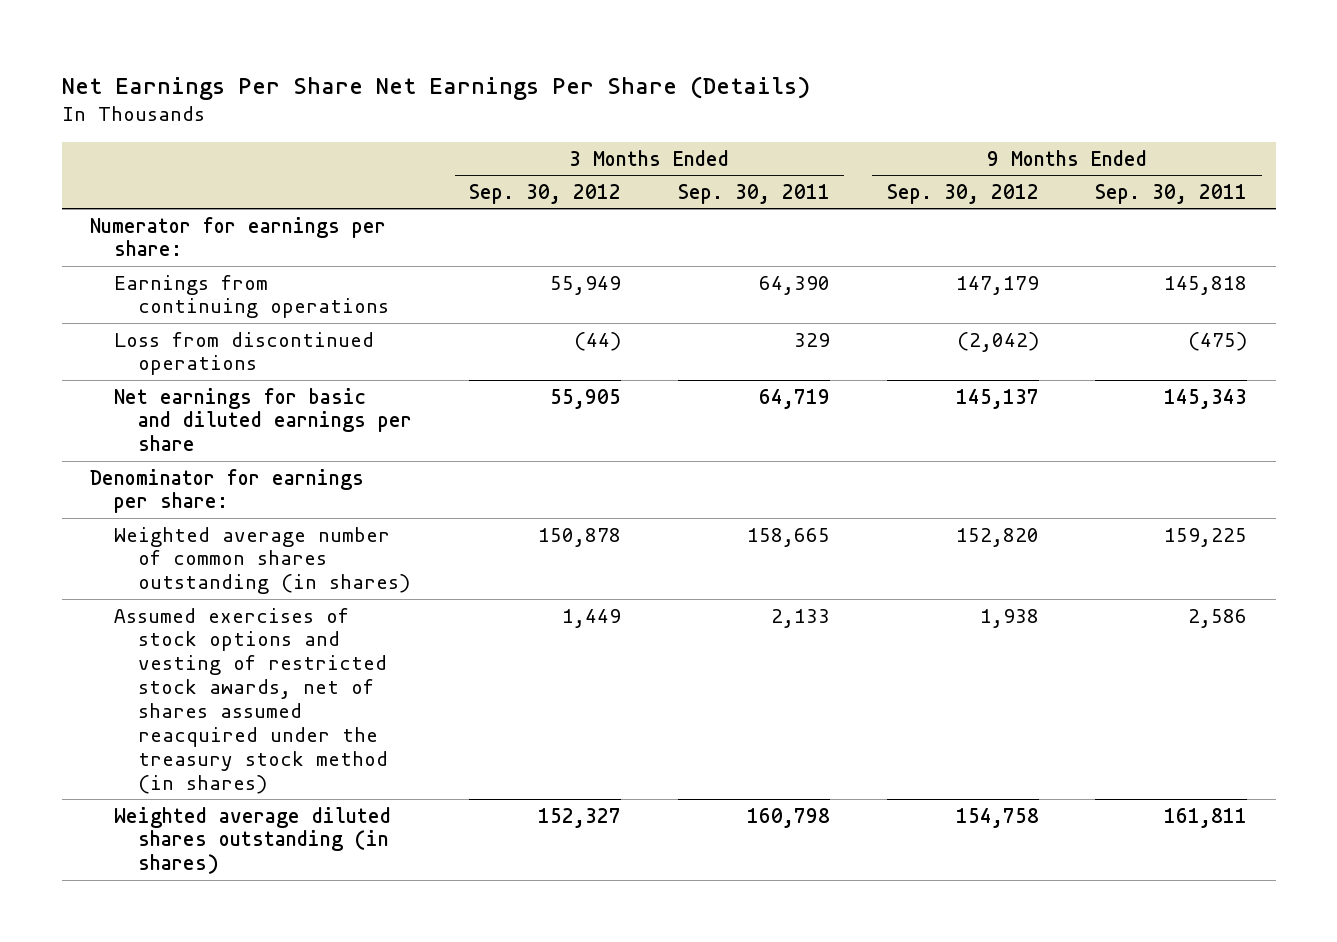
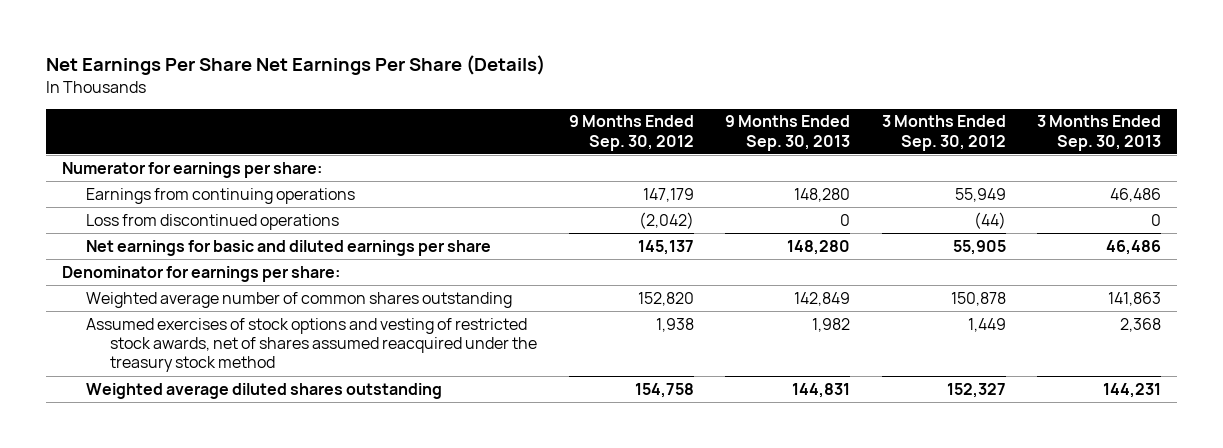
- | 3 Months Ended Sep. 30, 2012 | 3 Months Ended Sep. 30, 2011 | 9 Months Ended Sep. 30, 2012 | 9 Months Ended Sep. 30, 2011
+ | 9 Months Ended Sep. 30, 2012 | 9 Months Ended Sep. 30, 2013 | 3 Months Ended Sep. 30, 2012 | 3 Months Ended Sep. 30, 2013
- Weighted average number of common shares outstanding (in shares) | 150,878 | 158,665 | 152,820 | 159,225
- Assumed exercises of stock options and vesting of restricted stock awards, net of shares assumed reacquired under the treasury stock method (in shares) | 1,449 | 2,133 | 1,938 | 2,586
- Weighted average diluted shares outstanding (in shares) | 152,327 | 160,798 | 154,758 | 161,811
+ Weighted average number of common shares outstanding | 152,820 | 142,849 | 150,878 | 141,863
+ Assumed exercises of stock options and vesting of restricted stock awards, net of shares assumed reacquired under the treasury stock method | 1,938 | 1,982 | 1,449 | 2,368
+ Weighted average diluted shares outstanding | 154,758 | 144,831 | 152,327 | 144,231

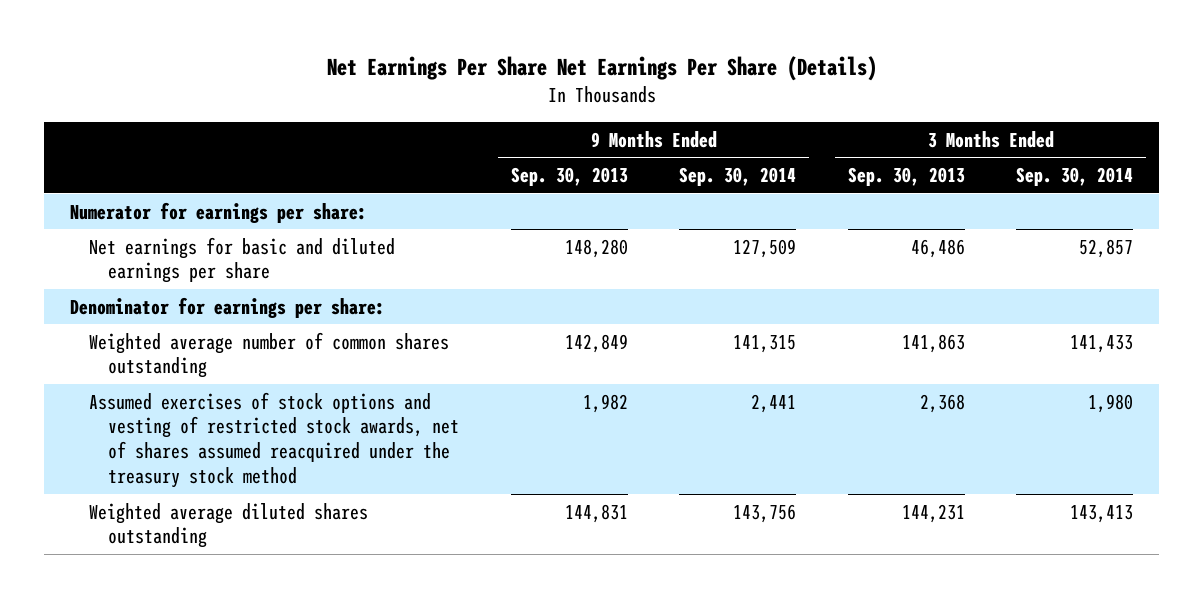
- | 9 Months Ended Sep. 30, 2012 | 9 Months Ended Sep. 30, 2013 | 3 Months Ended Sep. 30, 2012 | 3 Months Ended Sep. 30, 2013
+ | 9 Months Ended Sep. 30, 2013 | 9 Months Ended Sep. 30, 2014 | 3 Months Ended Sep. 30, 2013 | 3 Months Ended Sep. 30, 2014
- Earnings from continuing operations | 147,179 | 148,280 | 55,949 | 46,486
- Loss from discontinued operations | (2,042) | 0 | (44) | 0

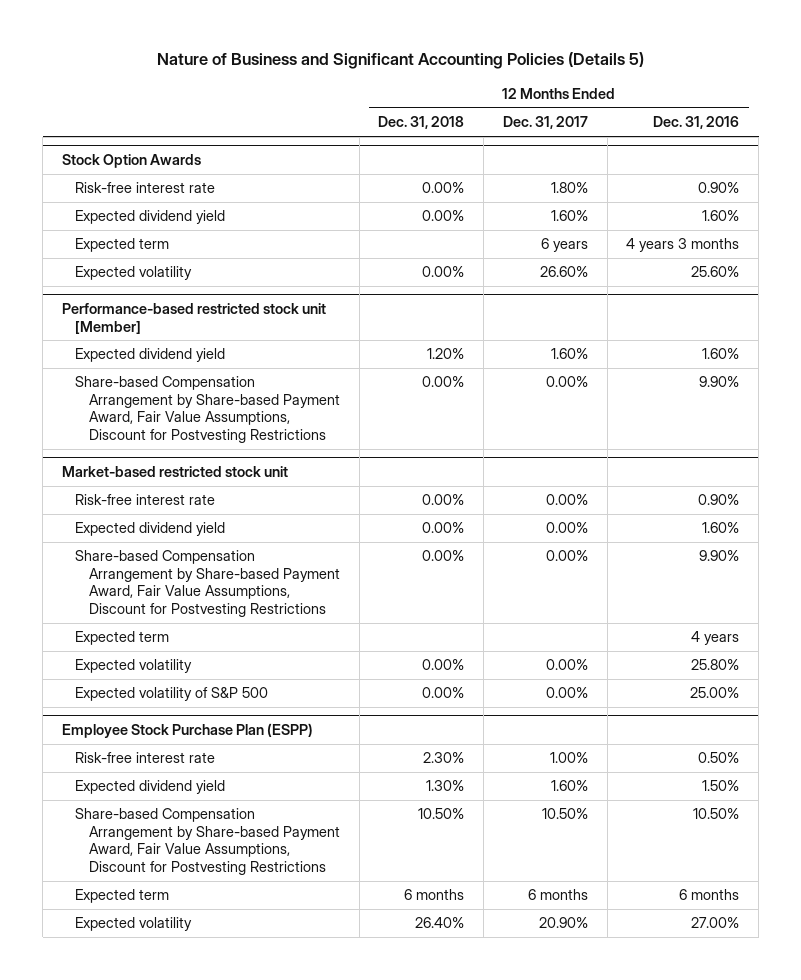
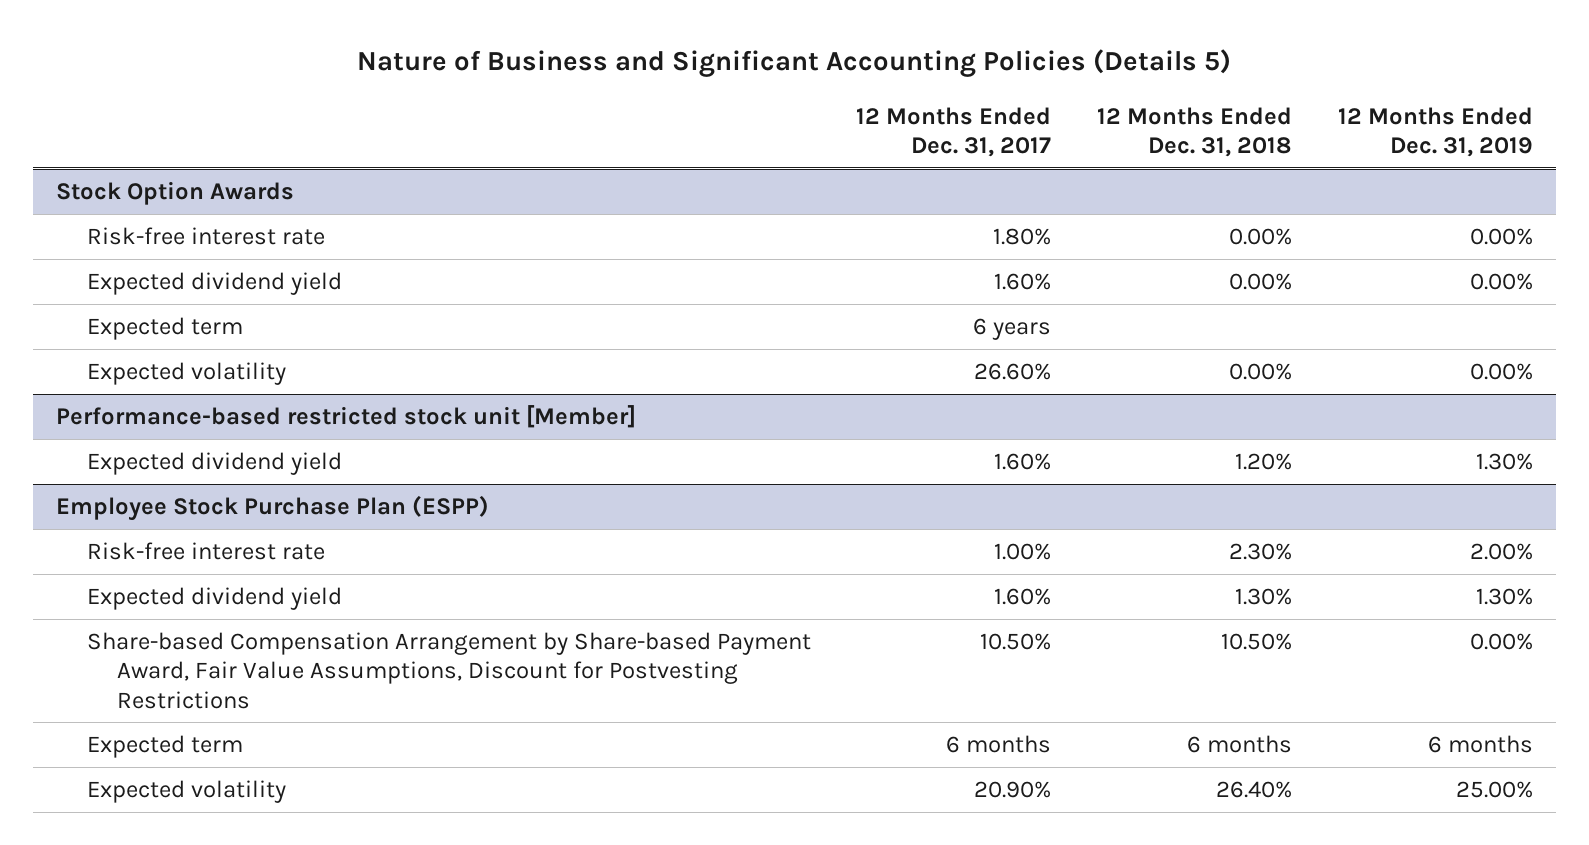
- | 12 Months Ended Dec. 31, 2018 | 12 Months Ended Dec. 31, 2017 | 12 Months Ended Dec. 31, 2016
+ | 12 Months Ended Dec. 31, 2017 | 12 Months Ended Dec. 31, 2018 | 12 Months Ended Dec. 31, 2019
@ Performance-based restricted stock unit [Member]
- Share-based Compensation Arrangement by Share-based Payment Award, Fair Value Assumptions, Discount for Postvesting Restrictions | 0.00% | 0.00% | 9.90%
- Market-based restricted stock unit
- Risk-free interest rate | 0.00% | 0.00% | 0.90%
- Expected dividend yield | 0.00% | 0.00% | 1.60%
- Share-based Compensation Arrangement by Share-based Payment Award, Fair Value Assumptions, Discount for Postvesting Restrictions | 0.00% | 0.00% | 9.90%
- Expected term | | | 4 years
- Expected volatility | 0.00% | 0.00% | 25.80%
- Expected volatility of S&P 500 | 0.00% | 0.00% | 25.00%

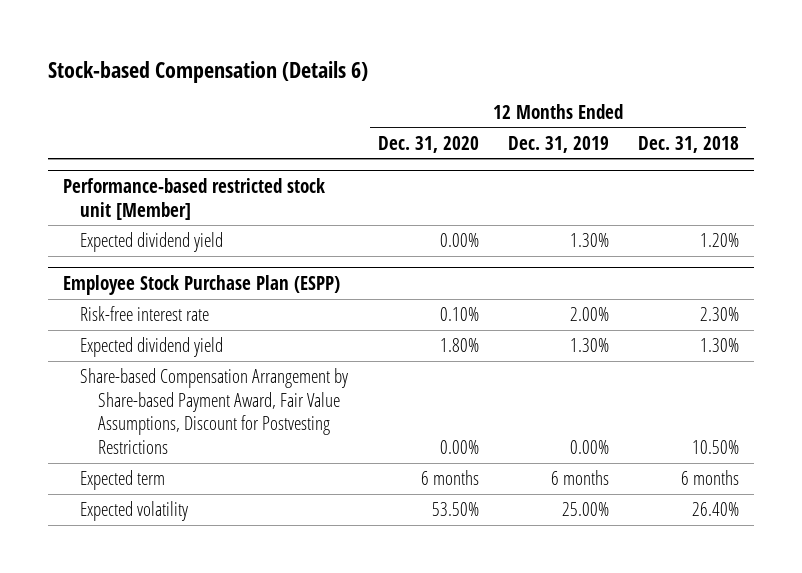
- Nature of Business and Significant Accounting Policies (Details 5)
+ Stock-based Compensation (Details 6)
- | 12 Months Ended Dec. 31, 2017 | 12 Months Ended Dec. 31, 2018 | 12 Months Ended Dec. 31, 2019
+ | 12 Months Ended Dec. 31, 2020 | 12 Months Ended Dec. 31, 2019 | 12 Months Ended Dec. 31, 2018
- Stock Option Awards
- Risk-free interest rate | 1.80% | 0.00% | 0.00%
- Expected dividend yield | 1.60% | 0.00% | 0.00%
- Expected term | 6 years | |
- Expected volatility | 26.60% | 0.00% | 0.00%

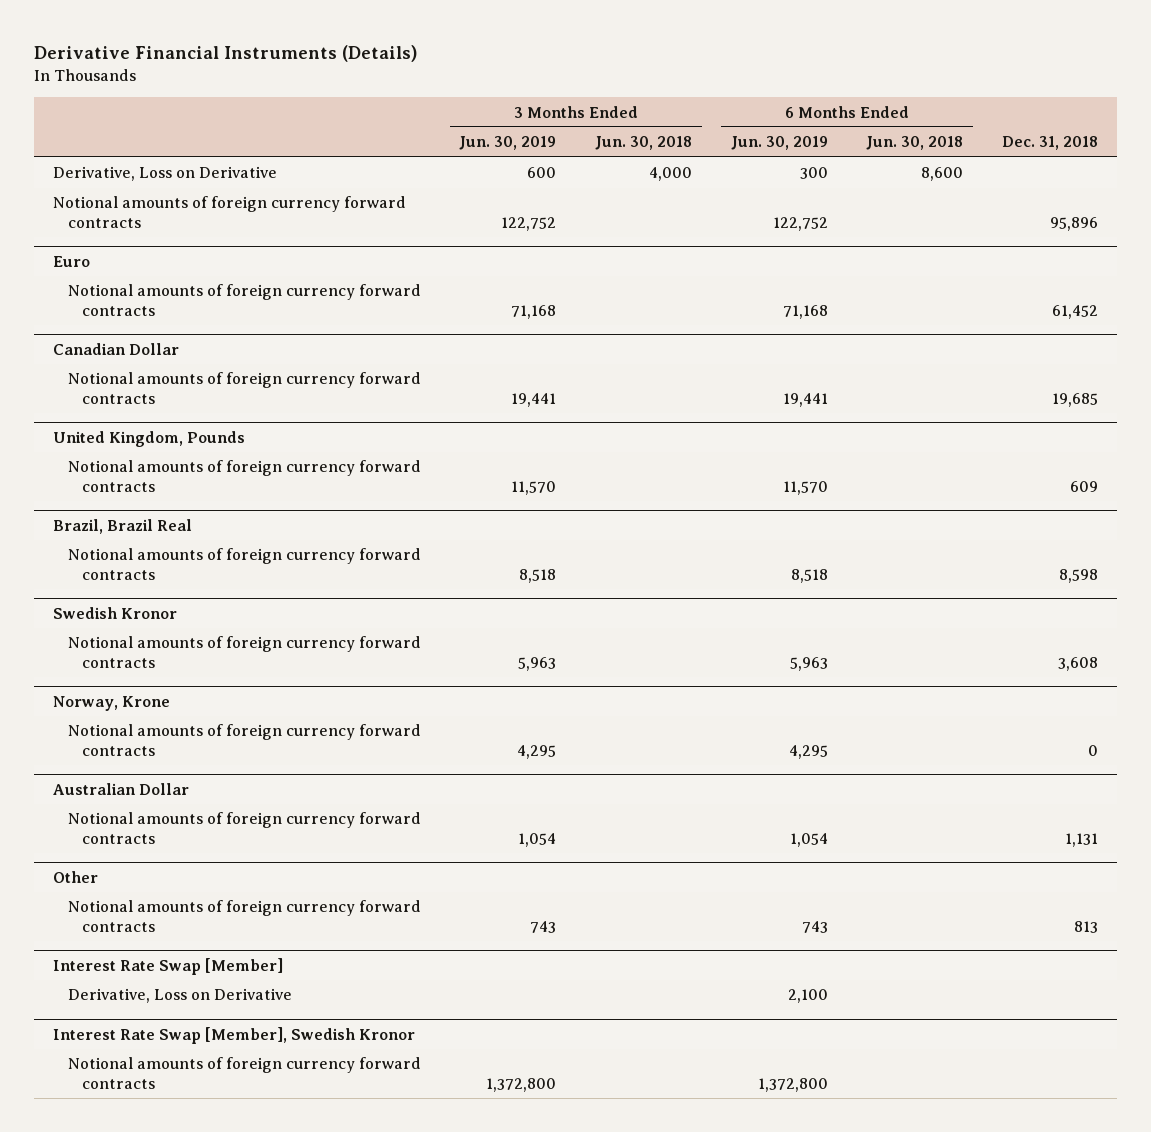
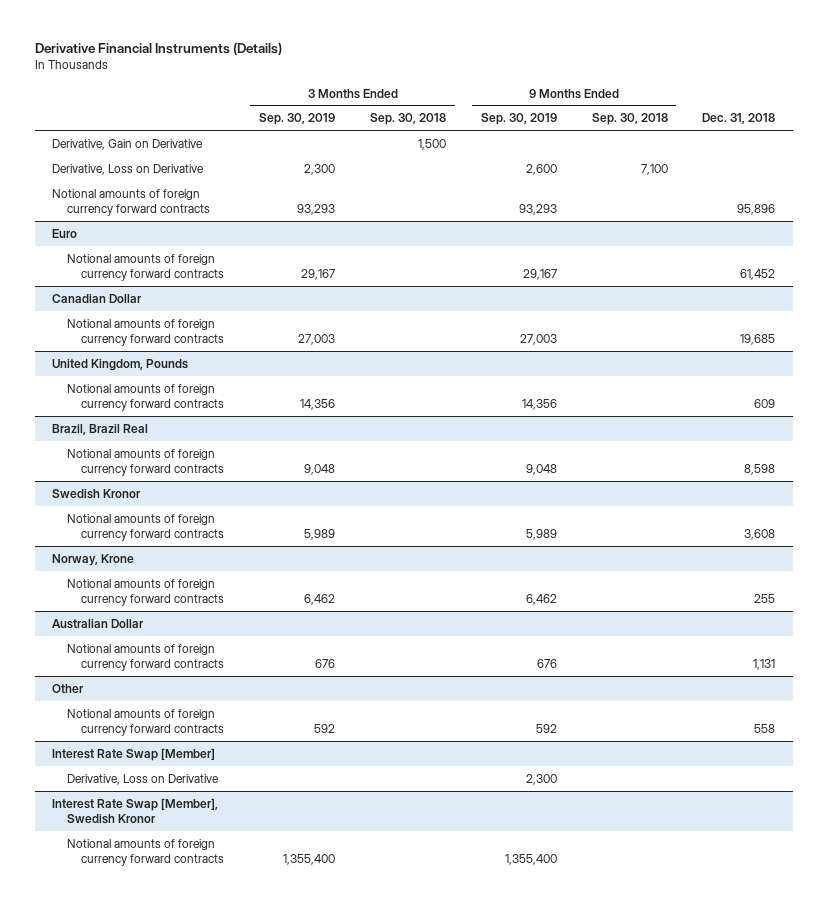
- | 3 Months Ended Jun. 30, 2019 | 3 Months Ended Jun. 30, 2018 | 6 Months Ended Jun. 30, 2019 | 6 Months Ended Jun. 30, 2018 | Dec. 31, 2018
+ | 3 Months Ended Sep. 30, 2019 | 3 Months Ended Sep. 30, 2018 | 9 Months Ended Sep. 30, 2019 | 9 Months Ended Sep. 30, 2018 | Dec. 31, 2018
+ Derivative, Gain on Derivative | | 1,500 | | |
@ Norway, Krone
- Notional amounts of foreign currency forward contracts | 4,295 | | 4,295 | | 0
+ Notional amounts of foreign currency forward contracts | 6,462 | | 6,462 | | 255
@ Other
- Notional amounts of foreign currency forward contracts | 743 | | 743 | | 813
+ Notional amounts of foreign currency forward contracts | 592 | | 592 | | 558

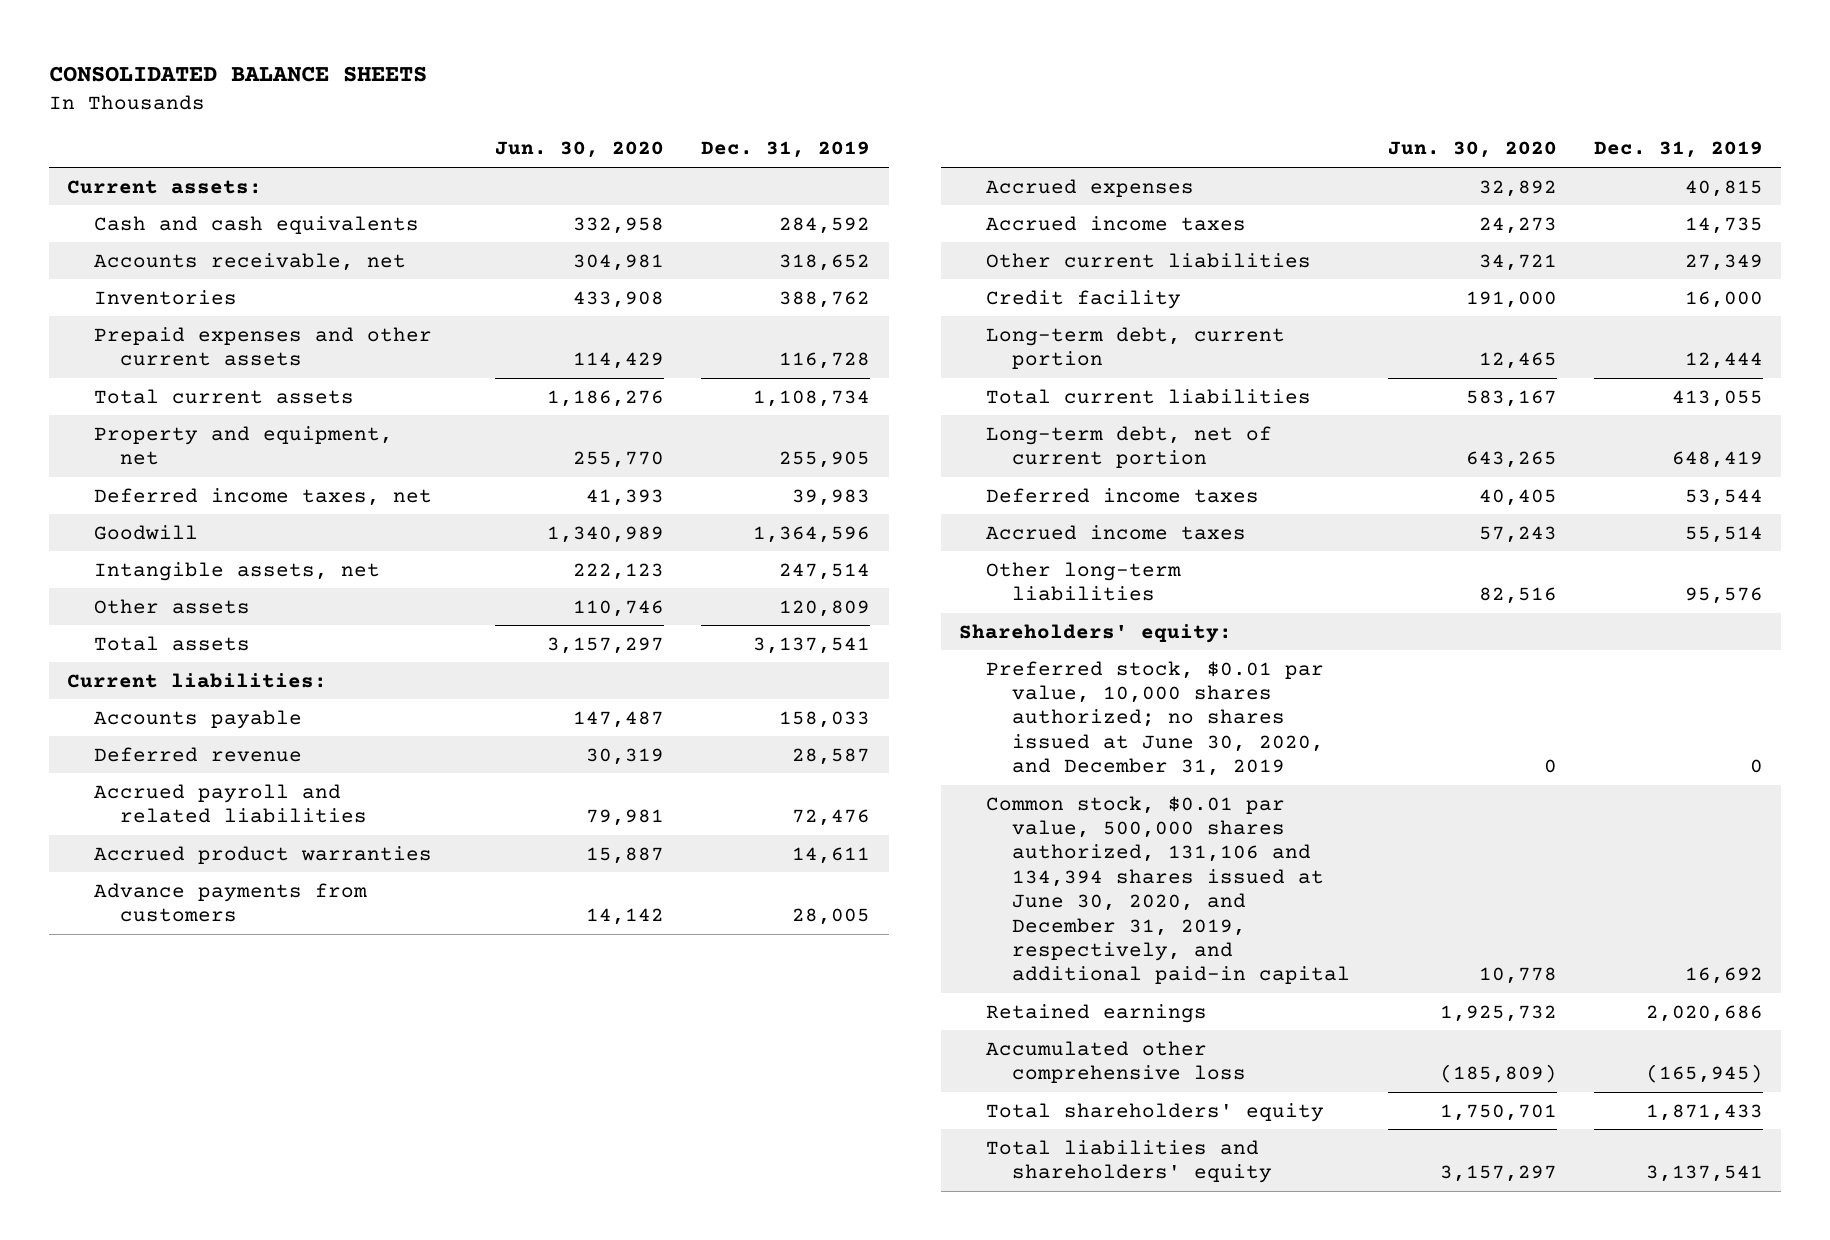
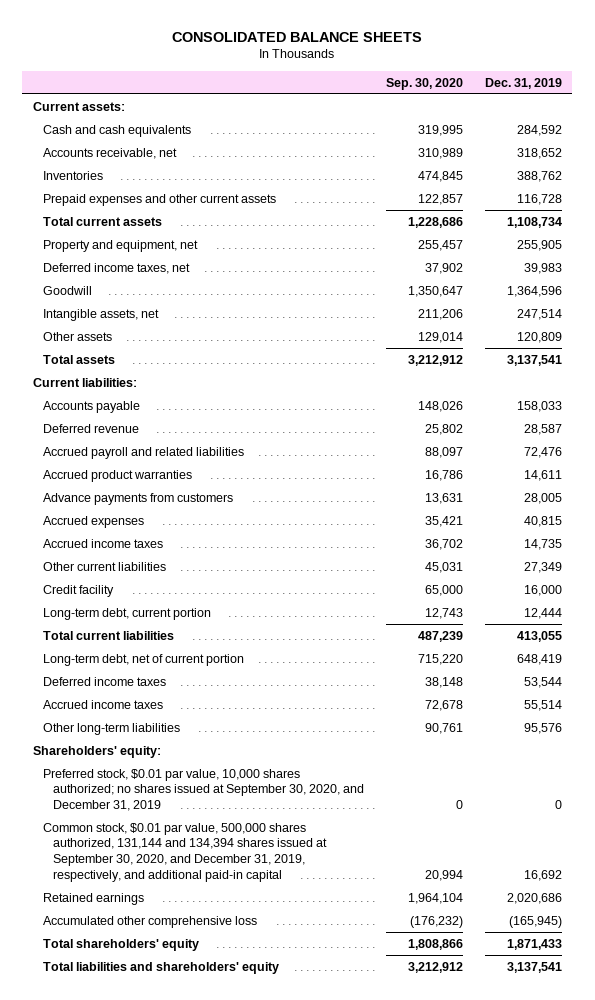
- | Jun. 30, 2020 | Dec. 31, 2019
+ | Sep. 30, 2020 | Dec. 31, 2019
- Preferred stock, $0.01 par value, 10,000 shares authorized; no shares issued at June 30, 2020, and December 31, 2019 | 0 | 0
- Common stock, $0.01 par value, 500,000 shares authorized, 131,106 and 134,394 shares issued at June 30, 2020, and December 31, 2019, respectively, and additional paid-in capital | 10,778 | 16,692
+ Preferred stock, $0.01 par value, 10,000 shares authorized; no shares issued at September 30, 2020, and December 31, 2019 | 0 | 0
+ Common stock, $0.01 par value, 500,000 shares authorized, 131,144 and 134,394 shares issued at September 30, 2020, and December 31, 2019, respectively, and additional paid-in capital | 20,994 | 16,692

